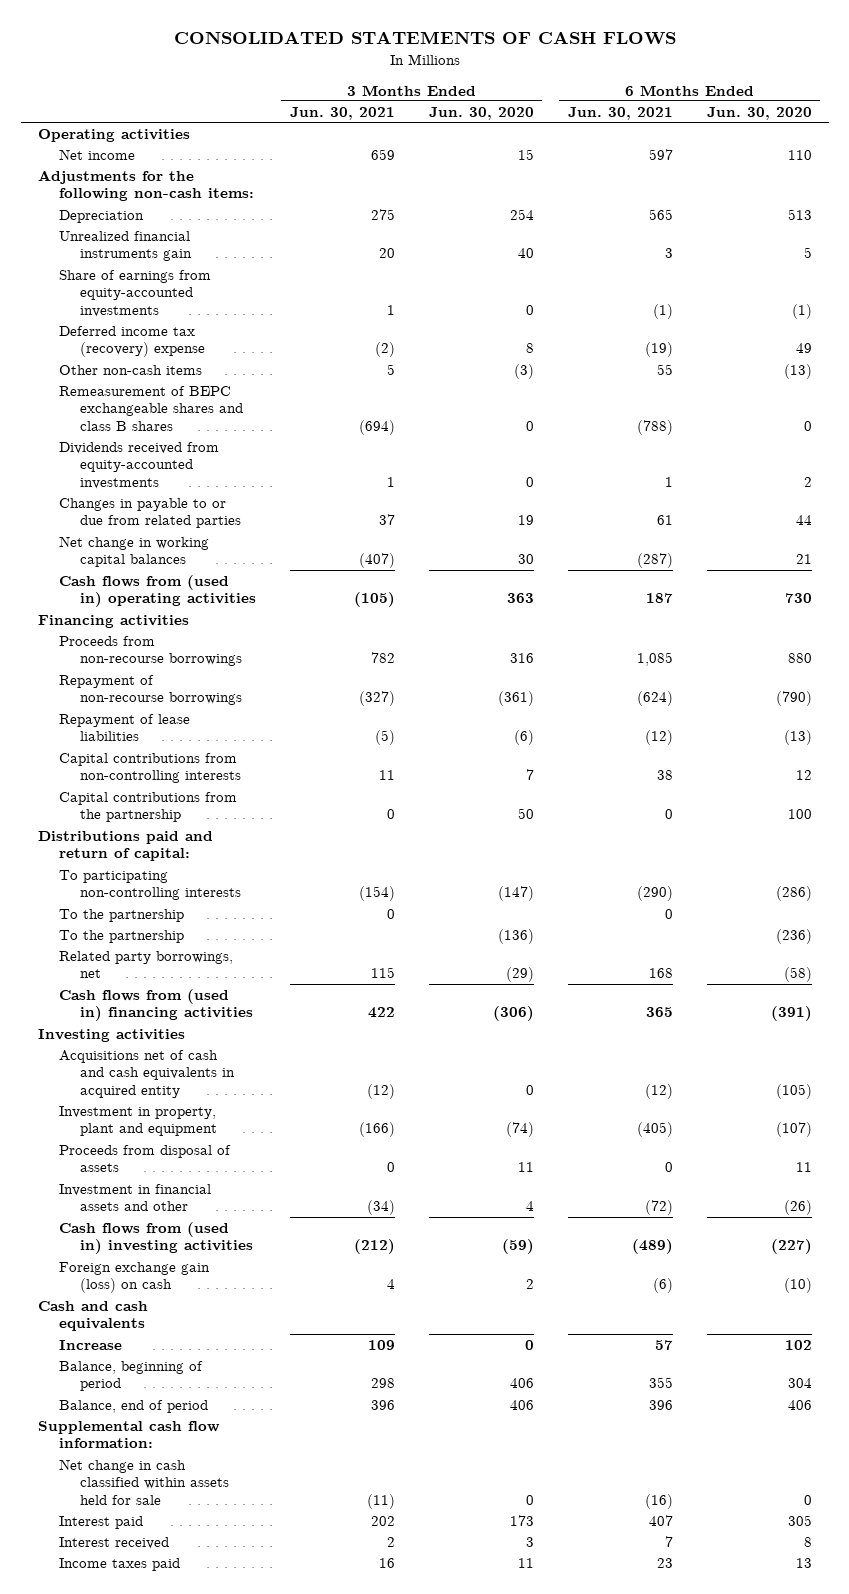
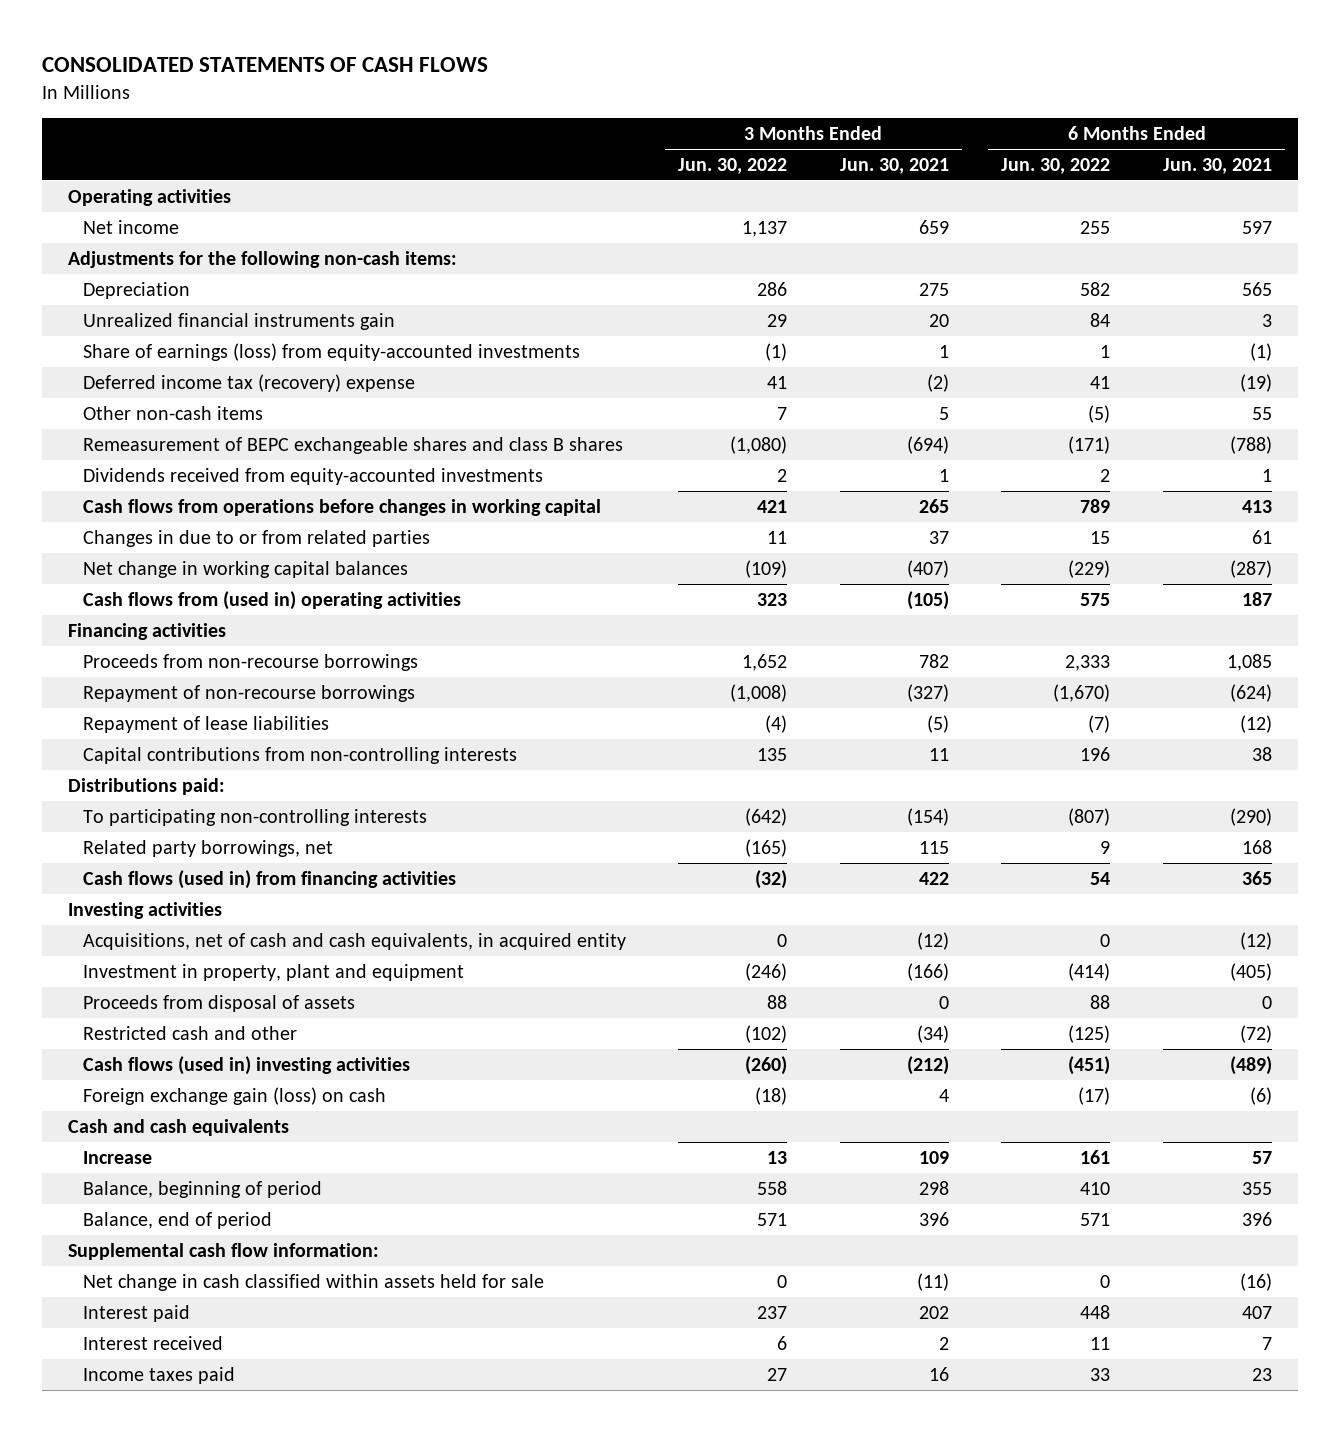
- | 3 Months Ended Jun. 30, 2021 | 3 Months Ended Jun. 30, 2020 | 6 Months Ended Jun. 30, 2021 | 6 Months Ended Jun. 30, 2020
+ | 3 Months Ended Jun. 30, 2022 | 3 Months Ended Jun. 30, 2021 | 6 Months Ended Jun. 30, 2022 | 6 Months Ended Jun. 30, 2021
- Share of earnings from equity-accounted investments | 1 | 0 | (1) | (1)
+ Share of earnings (loss) from equity-accounted investments | (1) | 1 | 1 | (1)
- Changes in payable to or due from related parties | 37 | 19 | 61 | 44
+ Cash flows from operations before changes in working capital | 421 | 265 | 789 | 413
+ Changes in due to or from related parties | 11 | 37 | 15 | 61
- Capital contributions from the partnership | 0 | 50 | 0 | 100
- Distributions paid and return of capital:
+ Distributions paid:
- To the partnership | 0 | | 0 |
- To the partnership | | (136) | | (236)
- Cash flows from (used in) financing activities | 422 | (306) | 365 | (391)
+ Cash flows (used in) from financing activities | (32) | 422 | 54 | 365
- Acquisitions net of cash and cash equivalents in acquired entity | (12) | 0 | (12) | (105)
+ Acquisitions, net of cash and cash equivalents, in acquired entity | 0 | (12) | 0 | (12)
- Investment in financial assets and other | (34) | 4 | (72) | (26)
- Cash flows from (used in) investing activities | (212) | (59) | (489) | (227)
+ Restricted cash and other | (102) | (34) | (125) | (72)
+ Cash flows (used in) investing activities | (260) | (212) | (451) | (489)

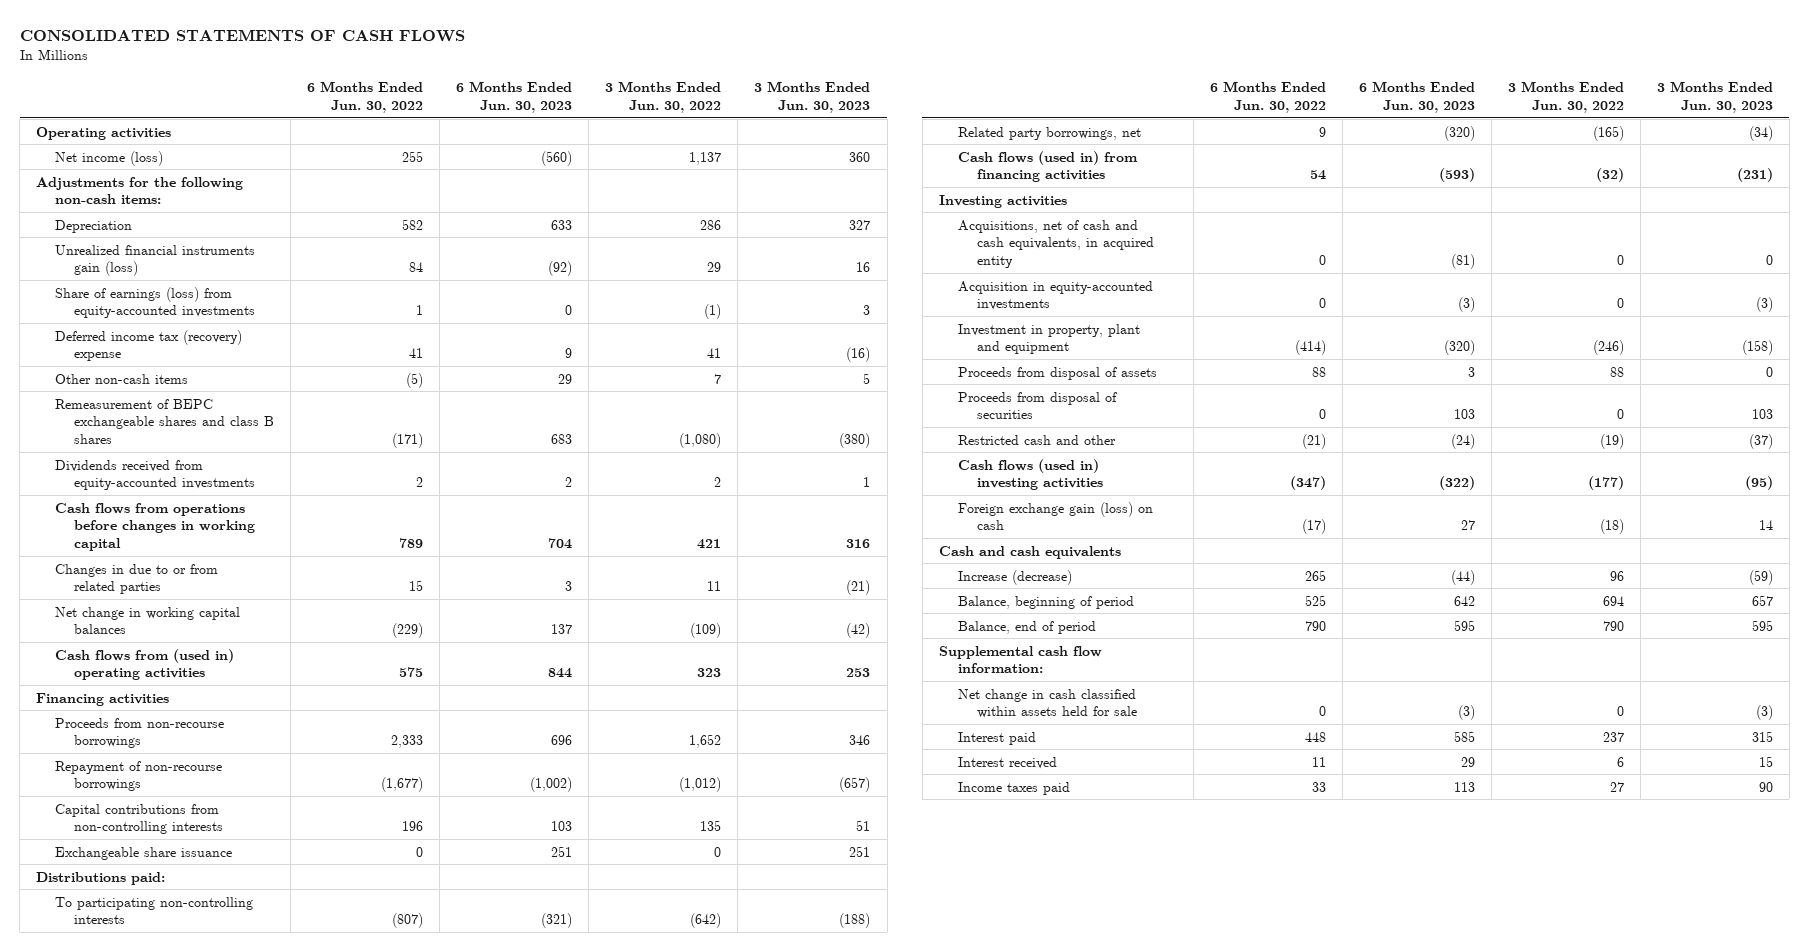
- | 3 Months Ended Jun. 30, 2022 | 3 Months Ended Jun. 30, 2021 | 6 Months Ended Jun. 30, 2022 | 6 Months Ended Jun. 30, 2021
+ | 6 Months Ended Jun. 30, 2022 | 6 Months Ended Jun. 30, 2023 | 3 Months Ended Jun. 30, 2022 | 3 Months Ended Jun. 30, 2023
- Net income | 1,137 | 659 | 255 | 597
+ Net income (loss) | 255 | (560) | 1,137 | 360
- Unrealized financial instruments gain | 29 | 20 | 84 | 3
+ Unrealized financial instruments gain (loss) | 84 | (92) | 29 | 16
- Repayment of non-recourse borrowings | (1,008) | (327) | (1,670) | (624)
- Repayment of lease liabilities | (4) | (5) | (7) | (12)
+ Repayment of non-recourse borrowings | (1,677) | (1,002) | (1,012) | (657)
+ Exchangeable share issuance | 0 | 251 | 0 | 251
+ Acquisition in equity-accounted investments | 0 | (3) | 0 | (3)
- Restricted cash and other | (102) | (34) | (125) | (72)
- Cash flows (used in) investing activities | (260) | (212) | (451) | (489)
+ Proceeds from disposal of securities | 0 | 103 | 0 | 103
+ Restricted cash and other | (21) | (24) | (19) | (37)
+ Cash flows (used in) investing activities | (347) | (322) | (177) | (95)
- Increase | 13 | 109 | 161 | 57
- Balance, beginning of period | 558 | 298 | 410 | 355
- Balance, end of period | 571 | 396 | 571 | 396
+ Increase (decrease) | 265 | (44) | 96 | (59)
+ Balance, beginning of period | 525 | 642 | 694 | 657
+ Balance, end of period | 790 | 595 | 790 | 595

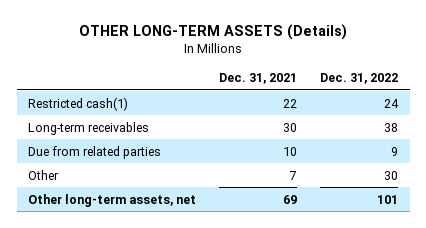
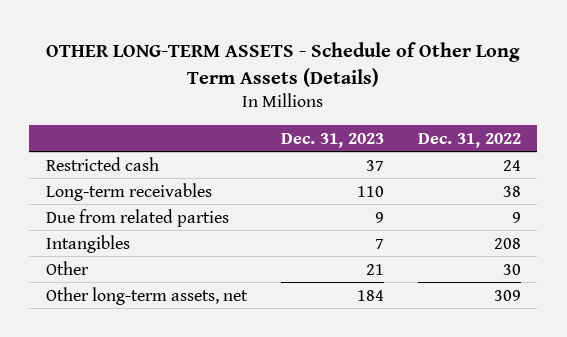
- OTHER LONG-TERM ASSETS (Details)
+ OTHER LONG-TERM ASSETS - Schedule of Other Long Term Assets (Details)
- | Dec. 31, 2021 | Dec. 31, 2022
+ | Dec. 31, 2023 | Dec. 31, 2022
- Restricted cash(1) | 22 | 24
+ Restricted cash | 37 | 24
+ Intangibles | 7 | 208
- Other long-term assets, net | 69 | 101
+ Other long-term assets, net | 184 | 309

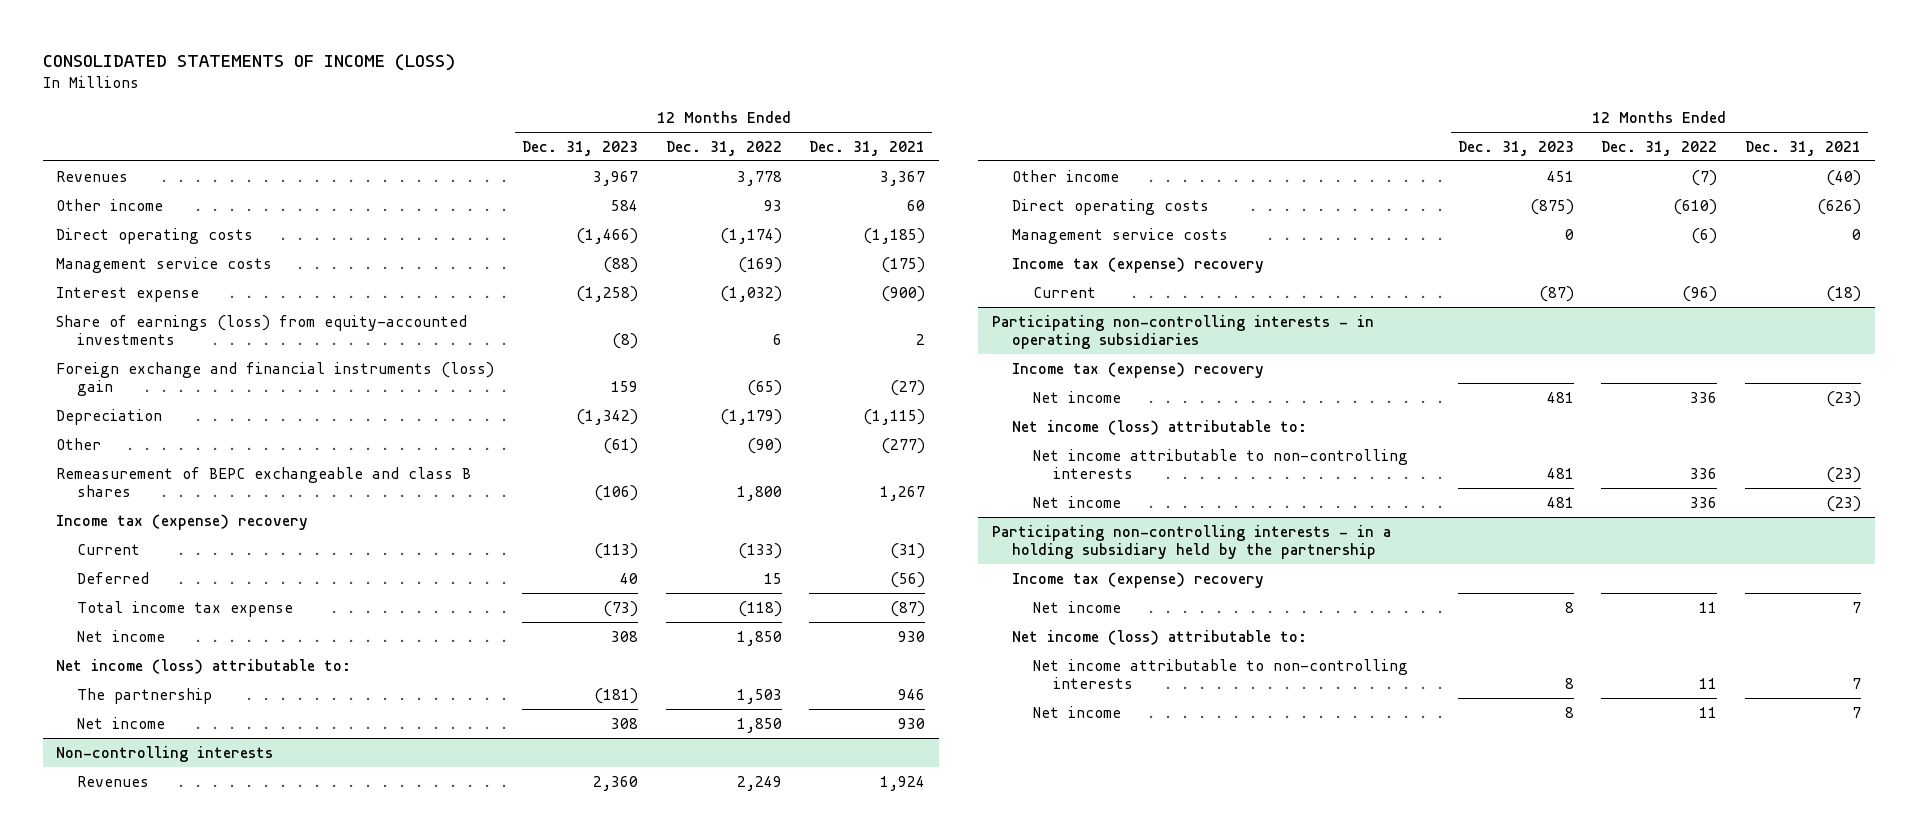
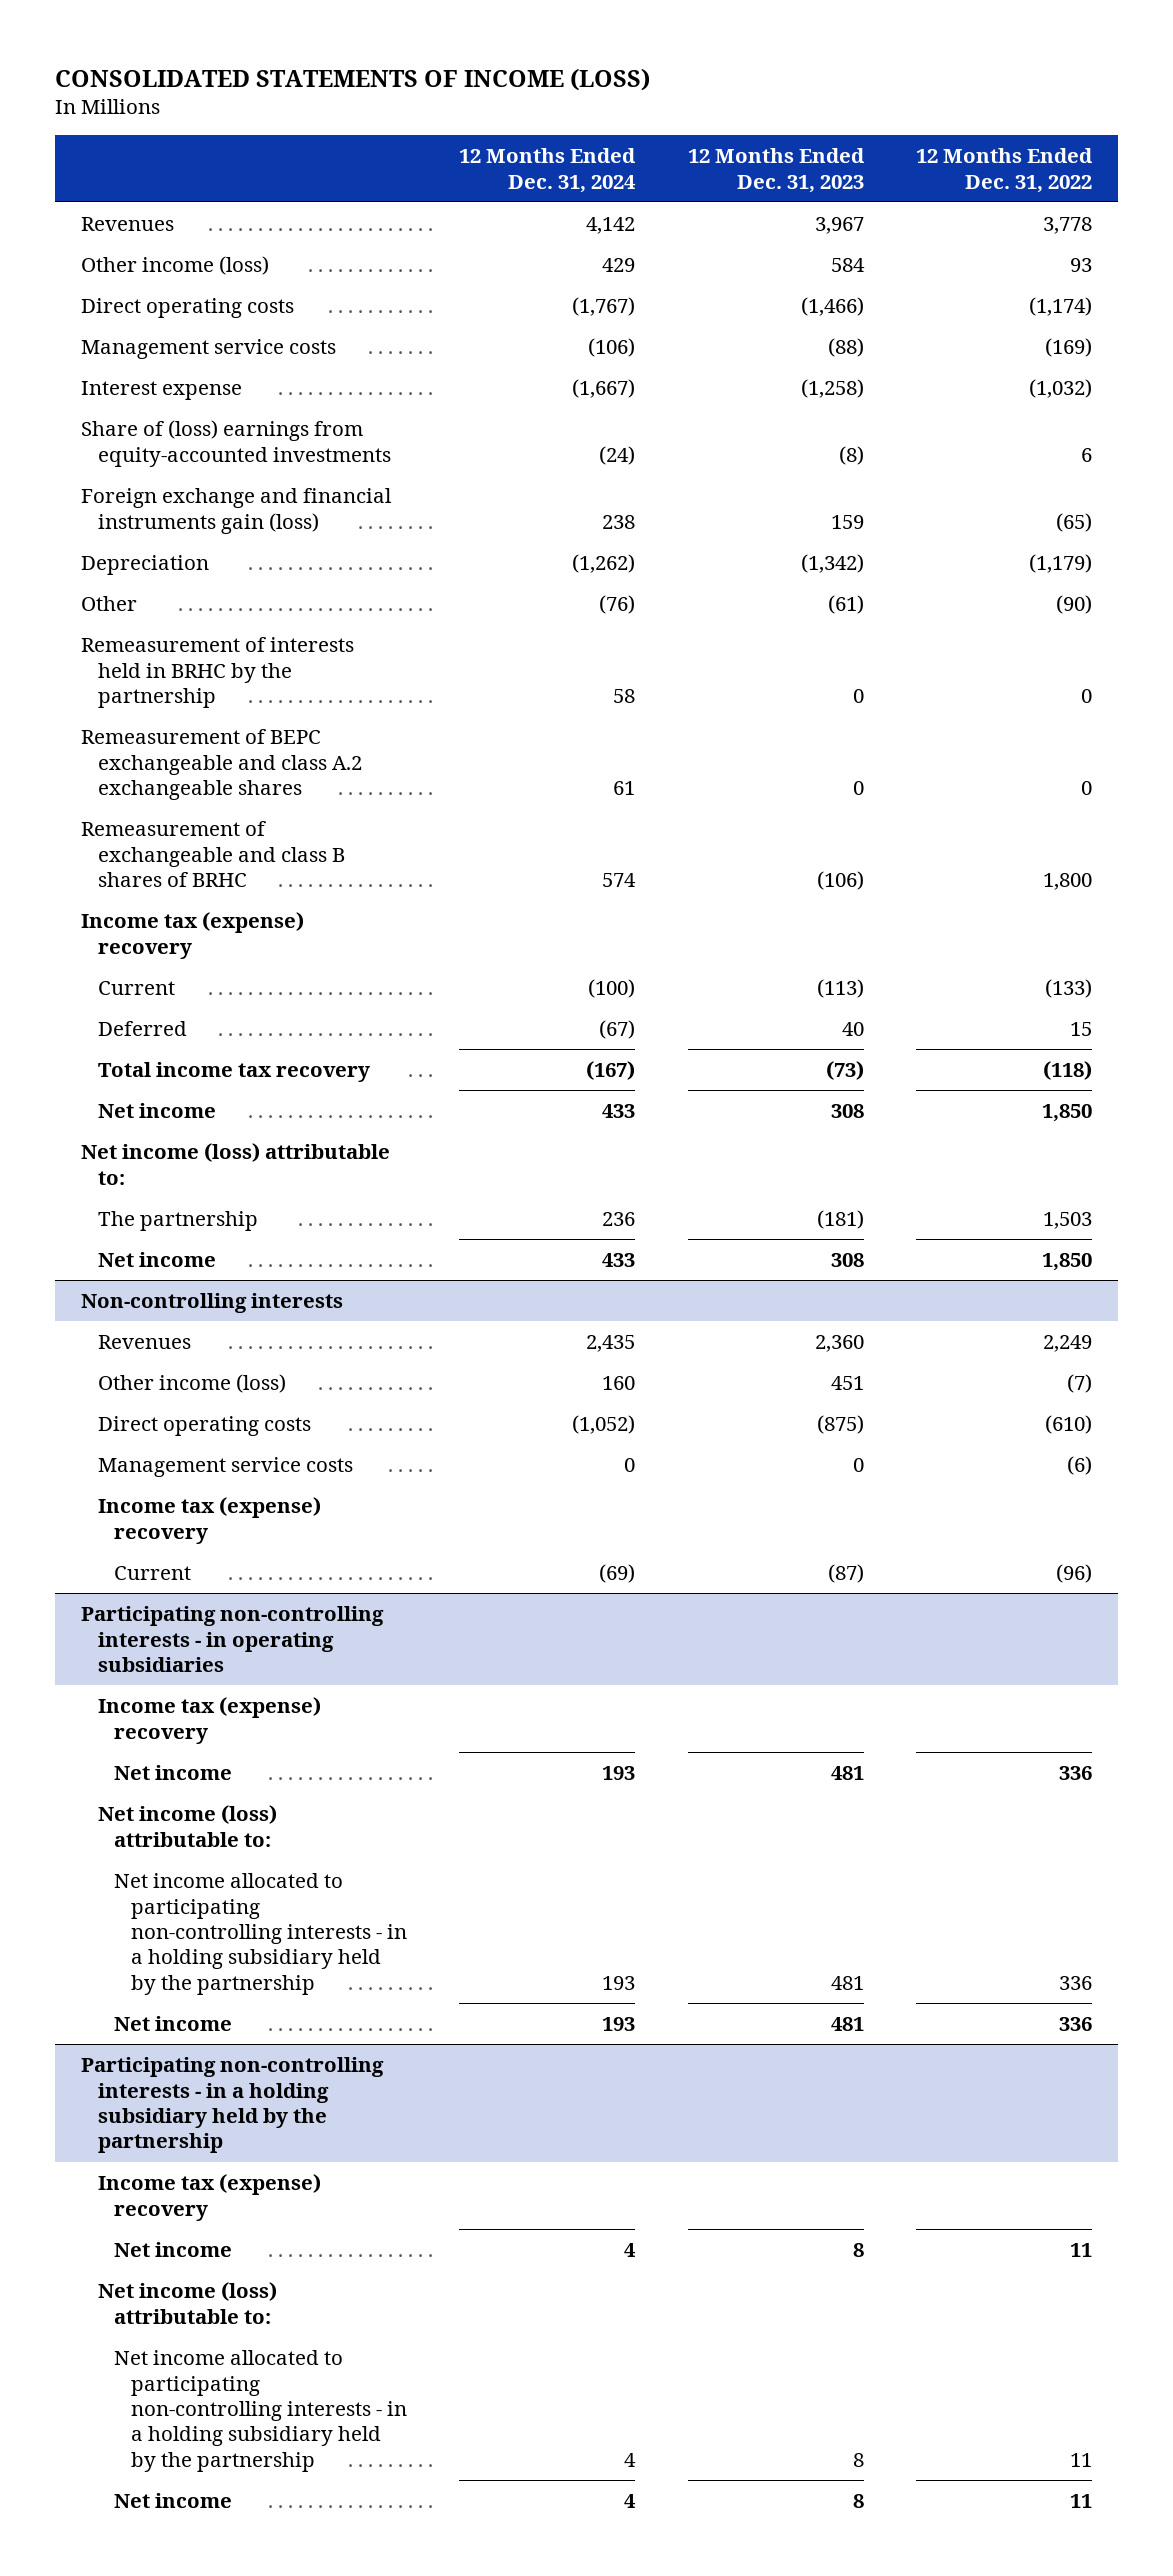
- | 12 Months Ended Dec. 31, 2023 | 12 Months Ended Dec. 31, 2022 | 12 Months Ended Dec. 31, 2021
+ | 12 Months Ended Dec. 31, 2024 | 12 Months Ended Dec. 31, 2023 | 12 Months Ended Dec. 31, 2022
- Other income | 584 | 93 | 60
+ Other income (loss) | 429 | 584 | 93
- Share of earnings (loss) from equity-accounted investments | (8) | 6 | 2
- Foreign exchange and financial instruments (loss) gain | 159 | (65) | (27)
+ Share of (loss) earnings from equity-accounted investments | (24) | (8) | 6
+ Foreign exchange and financial instruments gain (loss) | 238 | 159 | (65)
- Remeasurement of BEPC exchangeable and class B shares | (106) | 1,800 | 1,267
+ Remeasurement of interests held in BRHC by the partnership | 58 | 0 | 0
+ Remeasurement of BEPC exchangeable and class A.2 exchangeable shares | 61 | 0 | 0
+ Remeasurement of exchangeable and class B shares of BRHC | 574 | (106) | 1,800
- Total income tax expense | (73) | (118) | (87)
+ Total income tax recovery | (167) | (73) | (118)
@ Non-controlling interests
- Other income | 451 | (7) | (40)
+ Other income (loss) | 160 | 451 | (7)
@ Participating non-controlling interests - in operating subsidiaries
- Net income attributable to non-controlling interests | 481 | 336 | (23)
+ Net income allocated to participating non-controlling interests - in a holding subsidiary held by the partnership | 193 | 481 | 336
@ Participating non-controlling interests - in a holding subsidiary held by the partnership
- Net income attributable to non-controlling interests | 8 | 11 | 7
+ Net income allocated to participating non-controlling interests - in a holding subsidiary held by the partnership | 4 | 8 | 11

